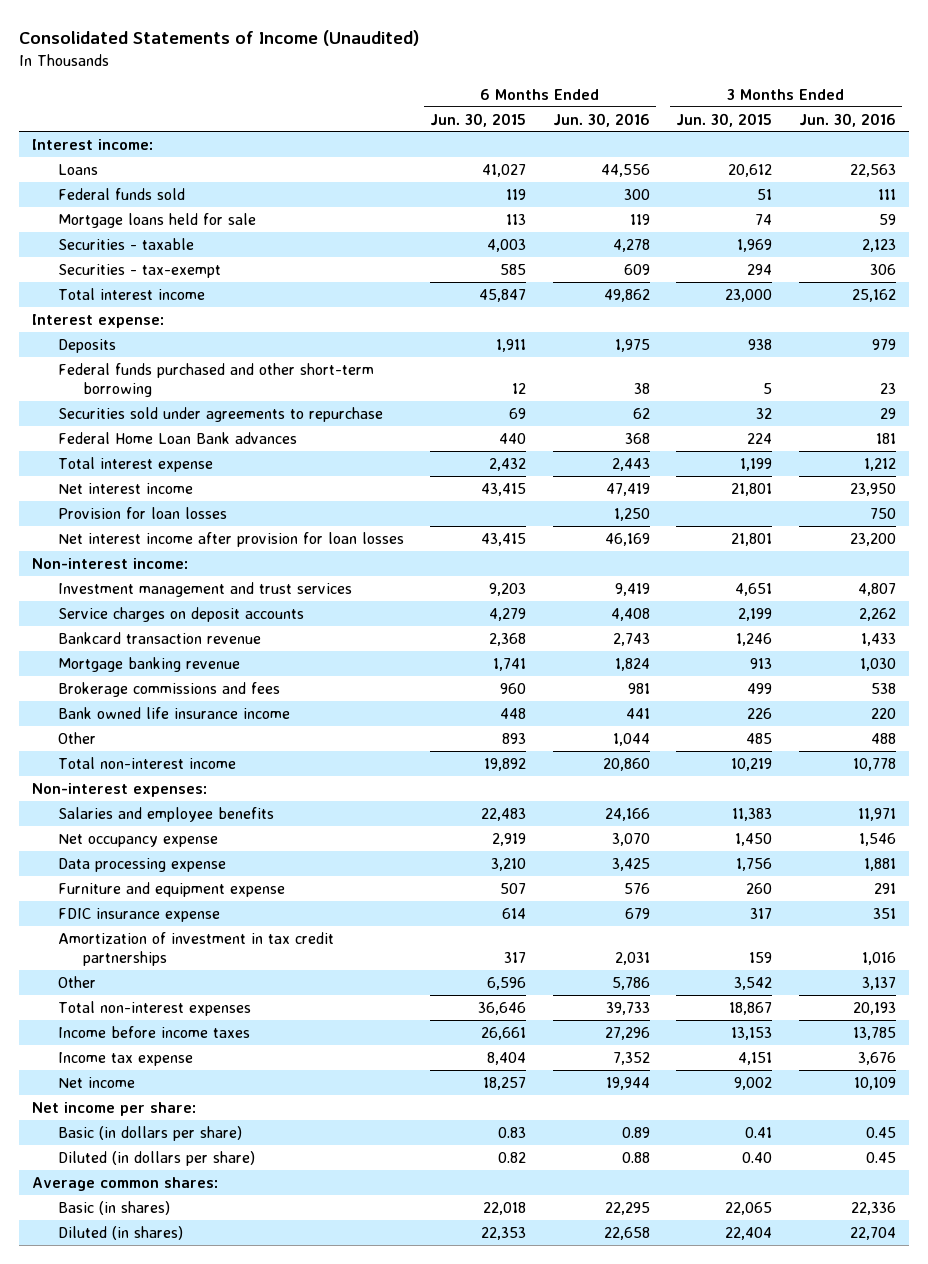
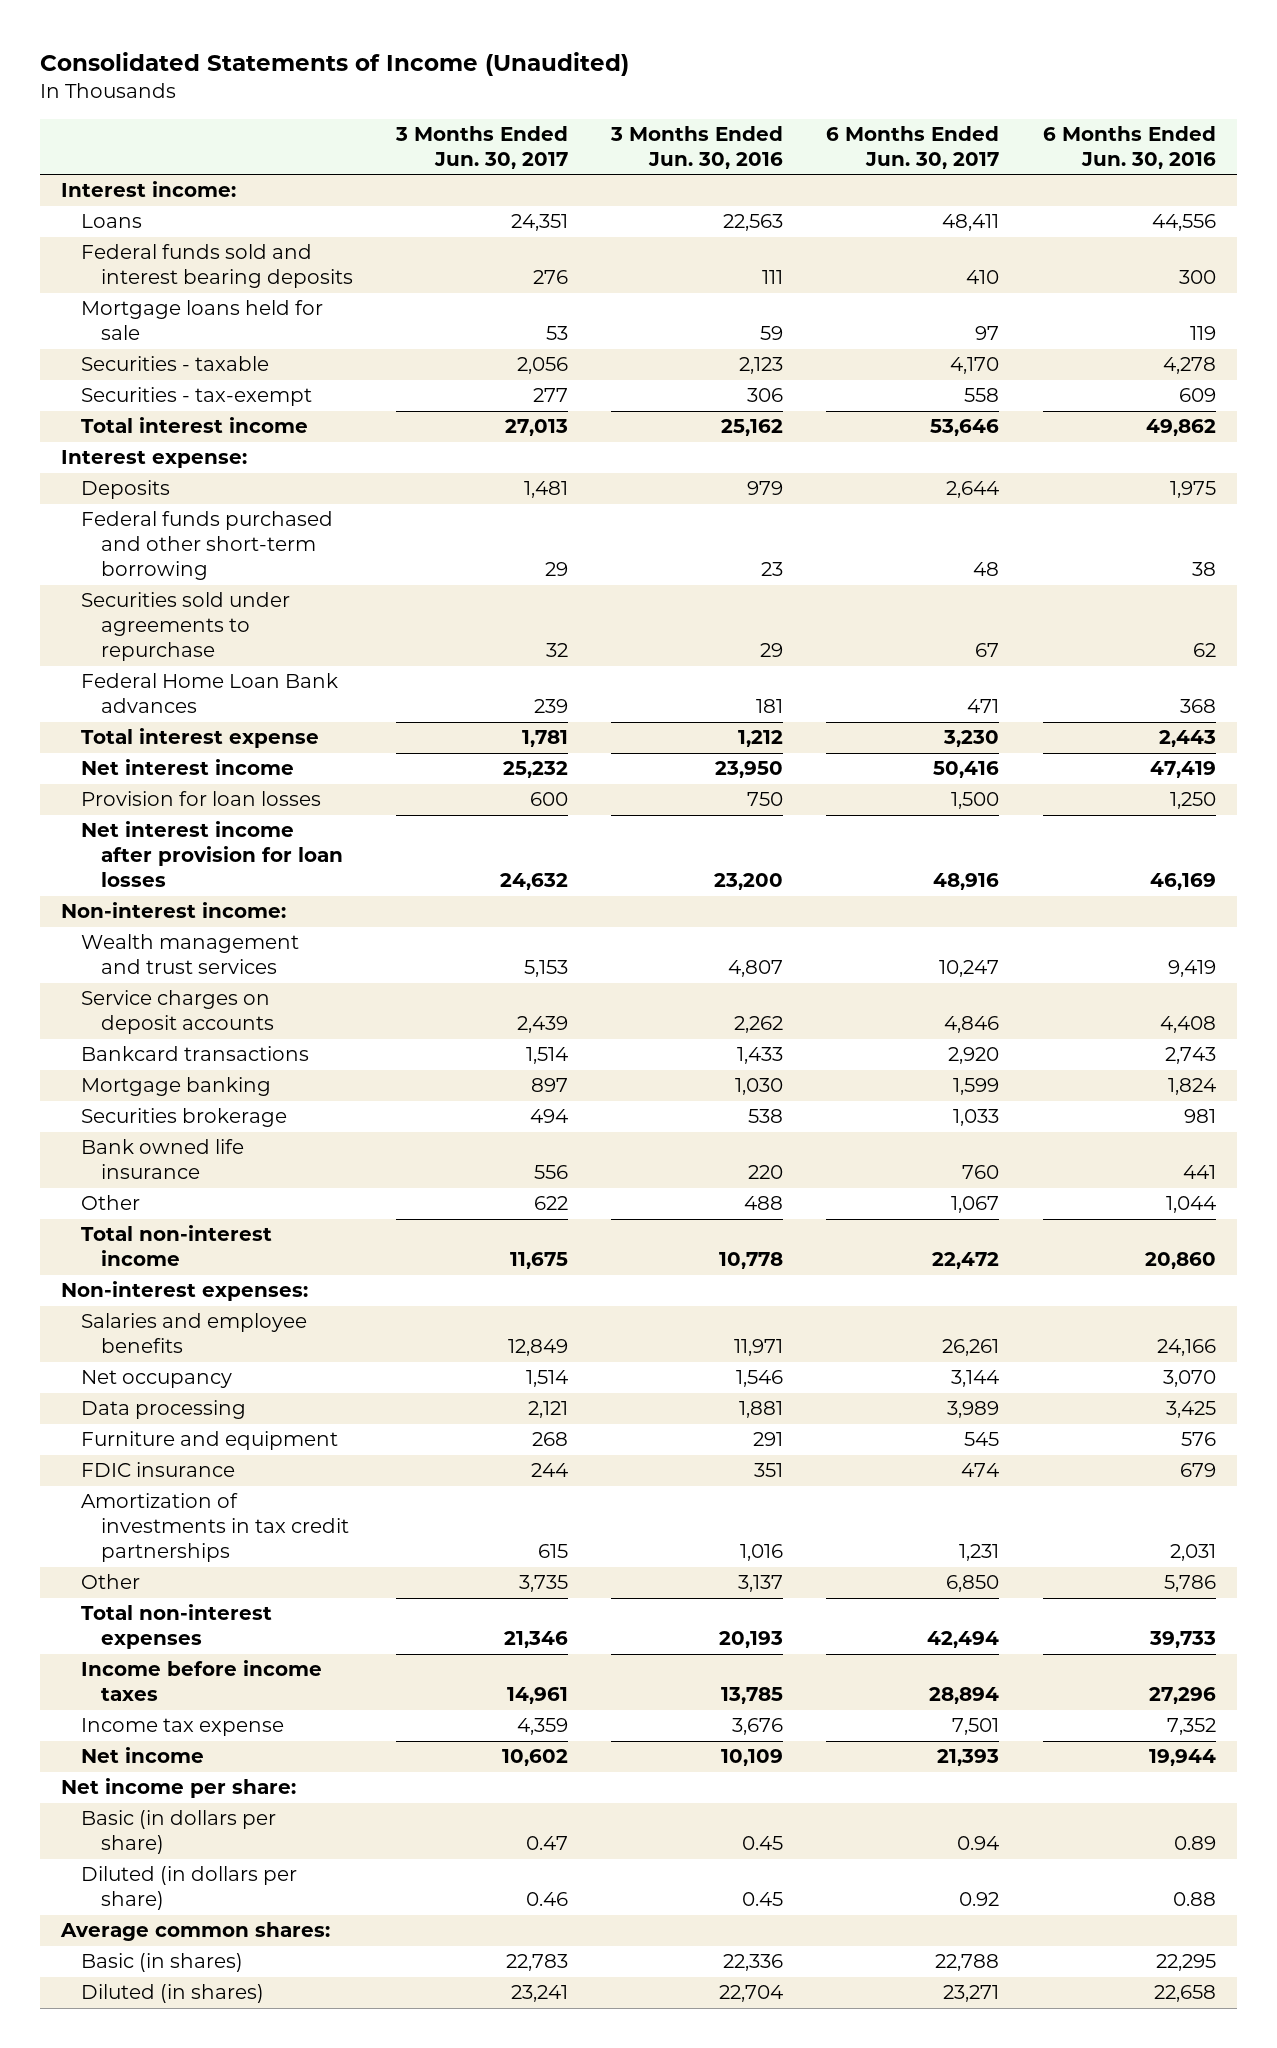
- | 6 Months Ended Jun. 30, 2015 | 6 Months Ended Jun. 30, 2016 | 3 Months Ended Jun. 30, 2015 | 3 Months Ended Jun. 30, 2016
+ | 3 Months Ended Jun. 30, 2017 | 3 Months Ended Jun. 30, 2016 | 6 Months Ended Jun. 30, 2017 | 6 Months Ended Jun. 30, 2016
- Federal funds sold | 119 | 300 | 51 | 111
+ Federal funds sold and interest bearing deposits | 276 | 111 | 410 | 300
- Investment management and trust services | 9,203 | 9,419 | 4,651 | 4,807
+ Wealth management and trust services | 5,153 | 4,807 | 10,247 | 9,419
- Bankcard transaction revenue | 2,368 | 2,743 | 1,246 | 1,433
- Mortgage banking revenue | 1,741 | 1,824 | 913 | 1,030
- Brokerage commissions and fees | 960 | 981 | 499 | 538
- Bank owned life insurance income | 448 | 441 | 226 | 220
+ Bankcard transactions | 1,514 | 1,433 | 2,920 | 2,743
+ Mortgage banking | 897 | 1,030 | 1,599 | 1,824
+ Securities brokerage | 494 | 538 | 1,033 | 981
+ Bank owned life insurance | 556 | 220 | 760 | 441
- Net occupancy expense | 2,919 | 3,070 | 1,450 | 1,546
- Data processing expense | 3,210 | 3,425 | 1,756 | 1,881
- Furniture and equipment expense | 507 | 576 | 260 | 291
- FDIC insurance expense | 614 | 679 | 317 | 351
- Amortization of investment in tax credit partnerships | 317 | 2,031 | 159 | 1,016
+ Net occupancy | 1,514 | 1,546 | 3,144 | 3,070
+ Data processing | 2,121 | 1,881 | 3,989 | 3,425
+ Furniture and equipment | 268 | 291 | 545 | 576
+ FDIC insurance | 244 | 351 | 474 | 679
+ Amortization of investments in tax credit partnerships | 615 | 1,016 | 1,231 | 2,031

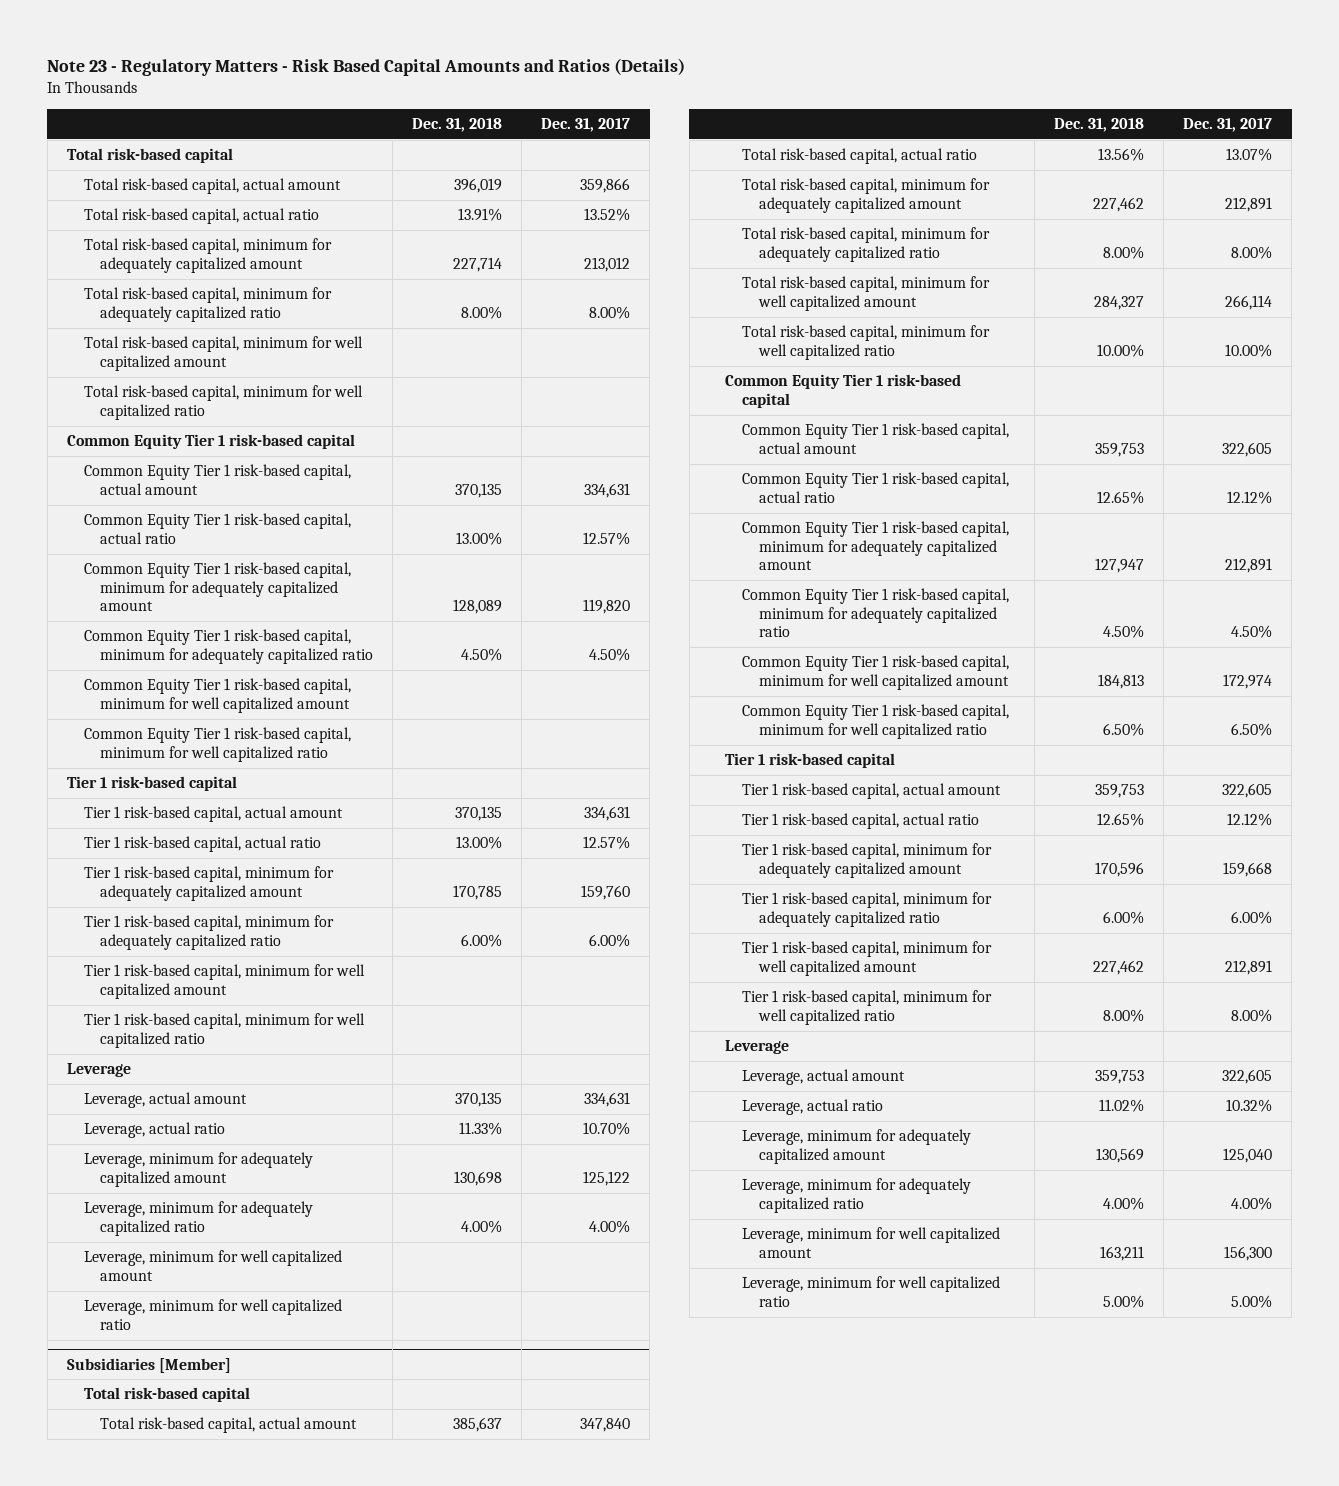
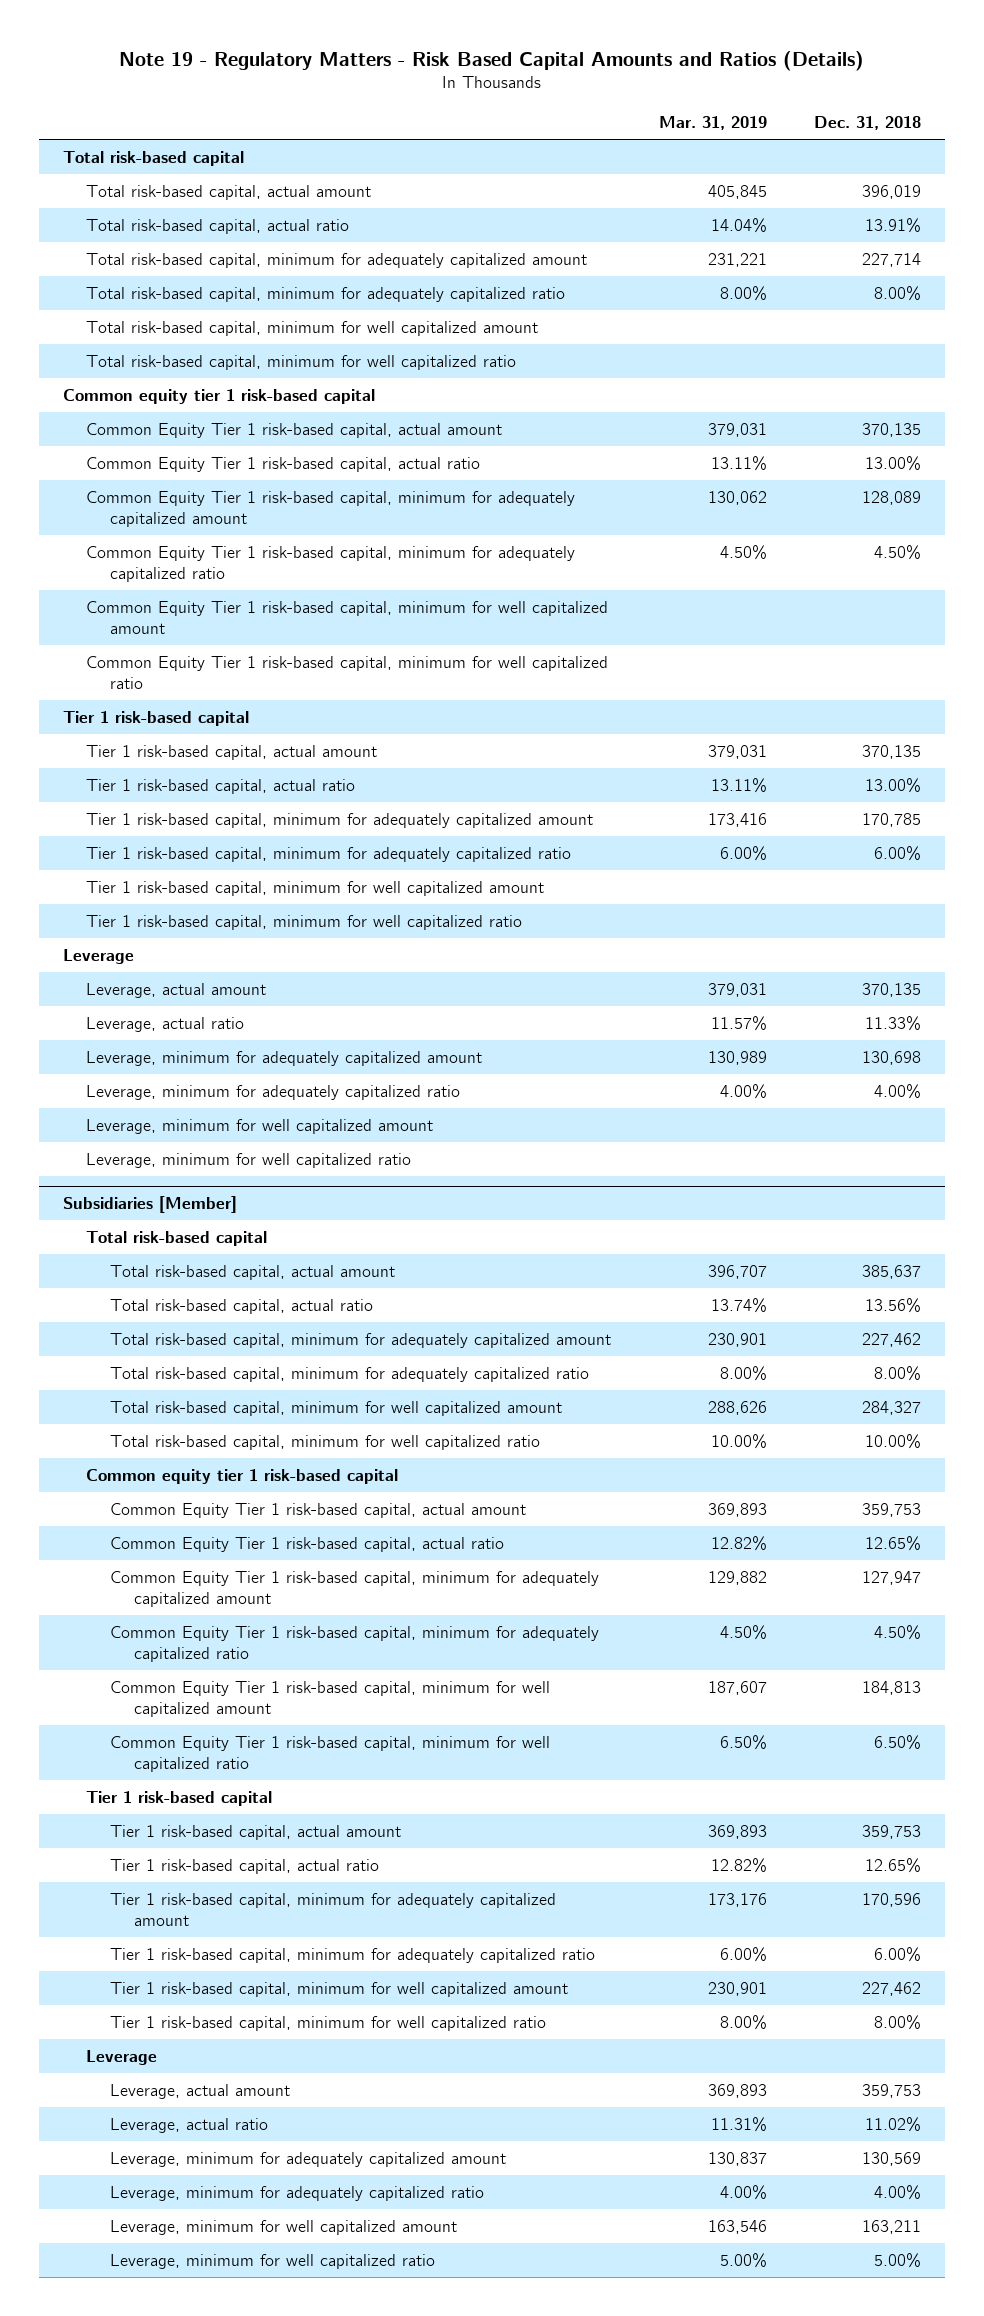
- Note 23 - Regulatory Matters - Risk Based Capital Amounts and Ratios (Details)
+ Note 19 - Regulatory Matters - Risk Based Capital Amounts and Ratios (Details)
- | Dec. 31, 2018 | Dec. 31, 2017
+ | Mar. 31, 2019 | Dec. 31, 2018
- Common Equity Tier 1 risk-based capital
+ Common equity tier 1 risk-based capital
@ Subsidiaries [Member]
- Common Equity Tier 1 risk-based capital
+ Common equity tier 1 risk-based capital

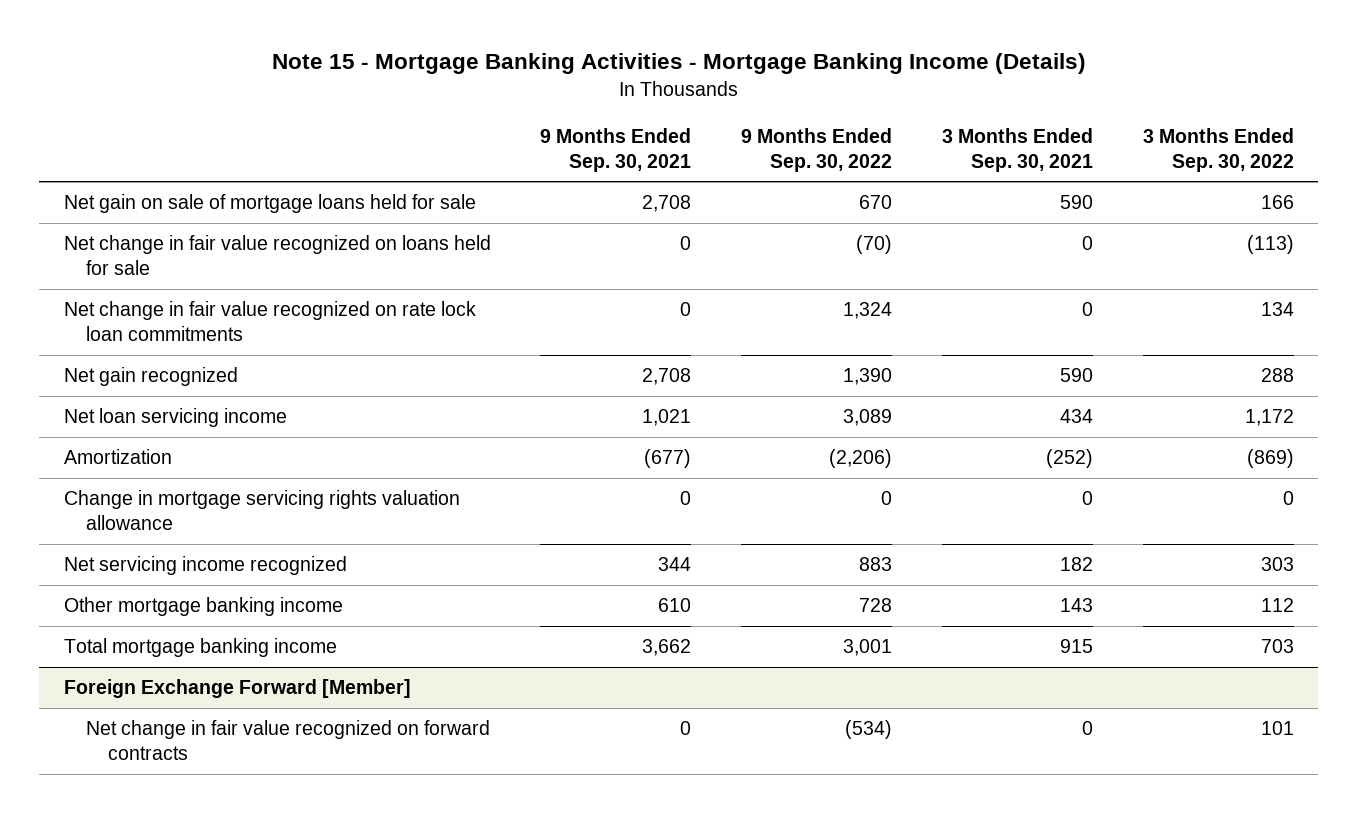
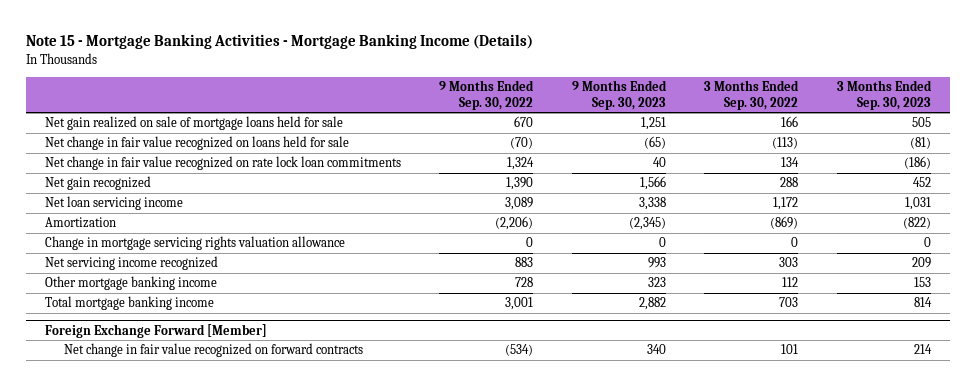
- | 9 Months Ended Sep. 30, 2021 | 9 Months Ended Sep. 30, 2022 | 3 Months Ended Sep. 30, 2021 | 3 Months Ended Sep. 30, 2022
+ | 9 Months Ended Sep. 30, 2022 | 9 Months Ended Sep. 30, 2023 | 3 Months Ended Sep. 30, 2022 | 3 Months Ended Sep. 30, 2023
- Net gain on sale of mortgage loans held for sale | 2,708 | 670 | 590 | 166
+ Net gain realized on sale of mortgage loans held for sale | 670 | 1,251 | 166 | 505

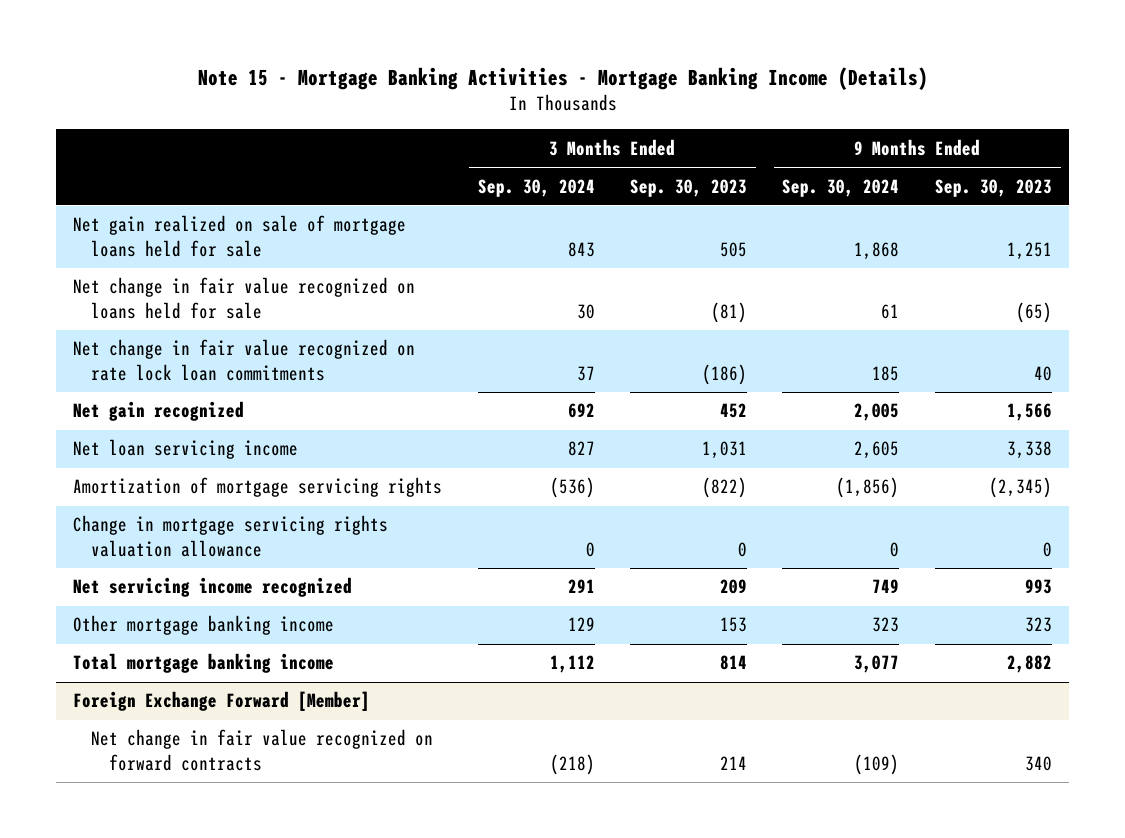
- | 9 Months Ended Sep. 30, 2022 | 9 Months Ended Sep. 30, 2023 | 3 Months Ended Sep. 30, 2022 | 3 Months Ended Sep. 30, 2023
+ | 3 Months Ended Sep. 30, 2024 | 3 Months Ended Sep. 30, 2023 | 9 Months Ended Sep. 30, 2024 | 9 Months Ended Sep. 30, 2023
- Amortization | (2,206) | (2,345) | (869) | (822)
+ Amortization of mortgage servicing rights | (536) | (822) | (1,856) | (2,345)

